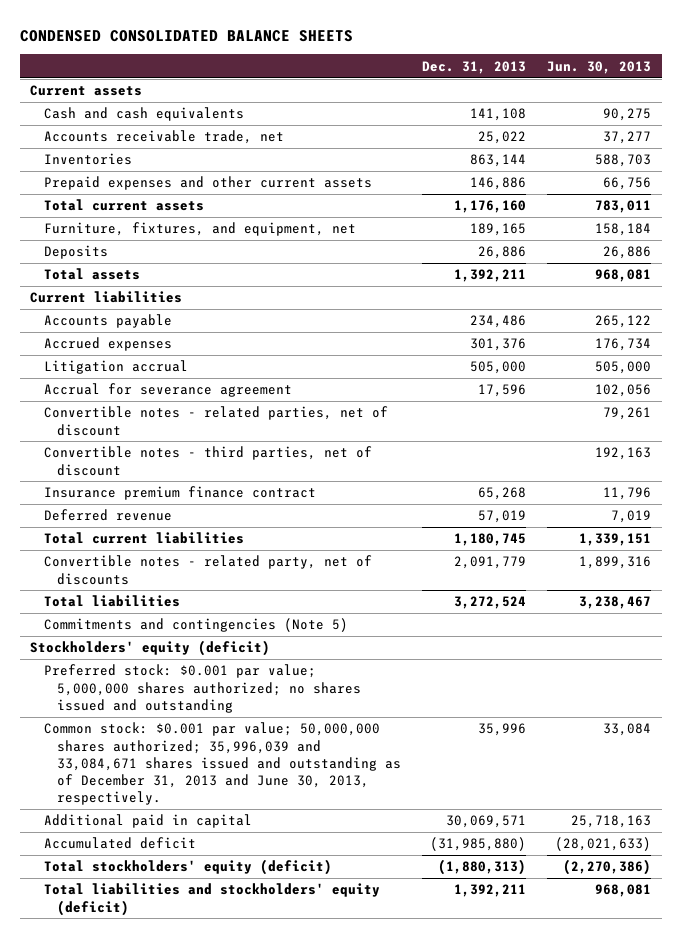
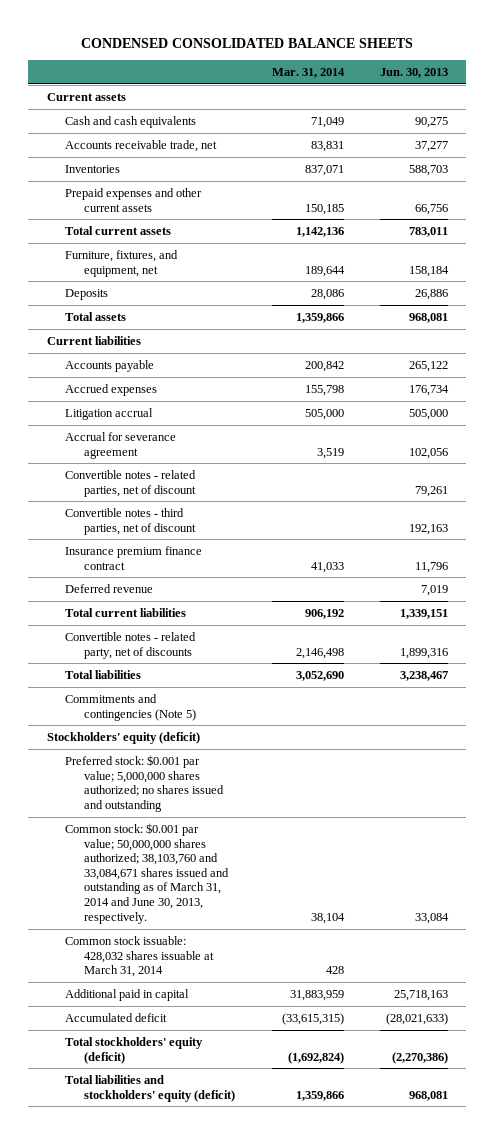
- | Dec. 31, 2013 | Jun. 30, 2013
+ | Mar. 31, 2014 | Jun. 30, 2013
- Common stock: $0.001 par value; 50,000,000 shares authorized; 35,996,039 and 33,084,671 shares issued and outstanding as of December 31, 2013 and June 30, 2013, respectively. | 35,996 | 33,084
+ Common stock: $0.001 par value; 50,000,000 shares authorized; 38,103,760 and 33,084,671 shares issued and outstanding as of March 31, 2014 and June 30, 2013, respectively. | 38,104 | 33,084
+ Common stock issuable: 428,032 shares issuable at March 31, 2014 | 428 |

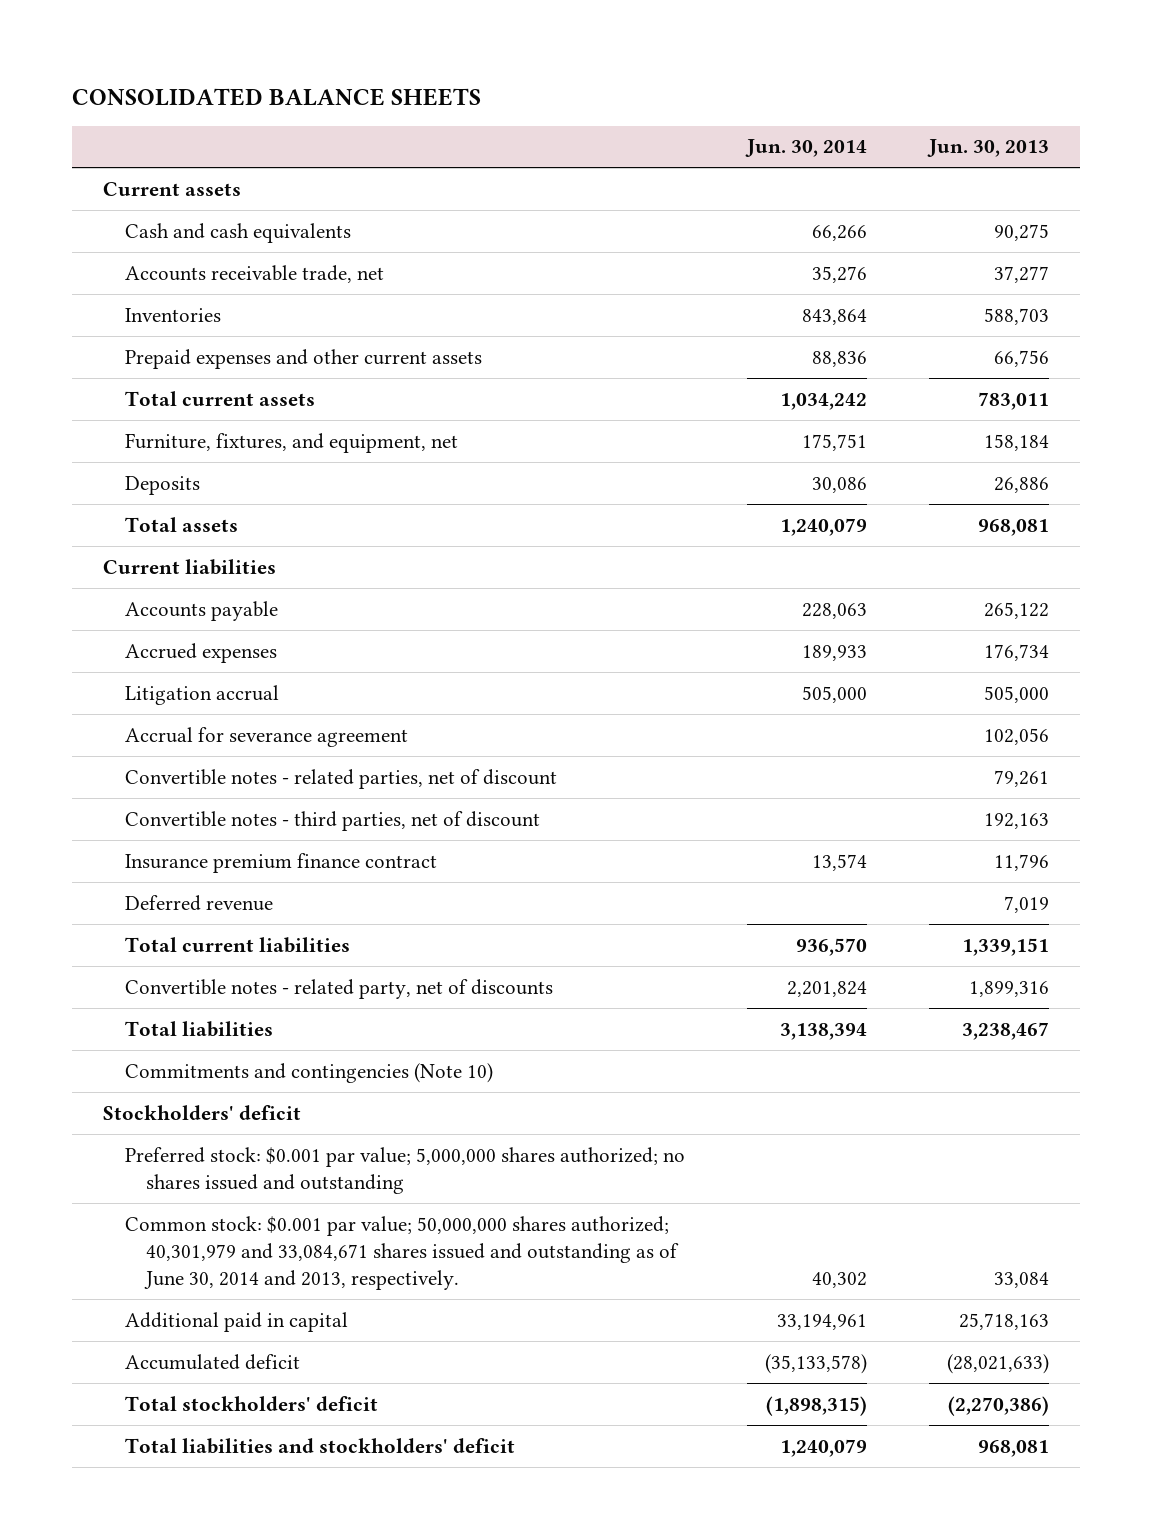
- CONDENSED CONSOLIDATED BALANCE SHEETS
+ CONSOLIDATED BALANCE SHEETS
- | Mar. 31, 2014 | Jun. 30, 2013
+ | Jun. 30, 2014 | Jun. 30, 2013
- Commitments and contingencies (Note 5)
- Stockholders' equity (deficit)
+ Commitments and contingencies (Note 10)
+ Stockholders' deficit
- Common stock: $0.001 par value; 50,000,000 shares authorized; 38,103,760 and 33,084,671 shares issued and outstanding as of March 31, 2014 and June 30, 2013, respectively. | 38,104 | 33,084
- Common stock issuable: 428,032 shares issuable at March 31, 2014 | 428 |
+ Common stock: $0.001 par value; 50,000,000 shares authorized; 40,301,979 and 33,084,671 shares issued and outstanding as of June 30, 2014 and 2013, respectively. | 40,302 | 33,084
- Total stockholders' equity (deficit) | (1,692,824) | (2,270,386)
- Total liabilities and stockholders' equity (deficit) | 1,359,866 | 968,081
+ Total stockholders' deficit | (1,898,315) | (2,270,386)
+ Total liabilities and stockholders' deficit | 1,240,079 | 968,081

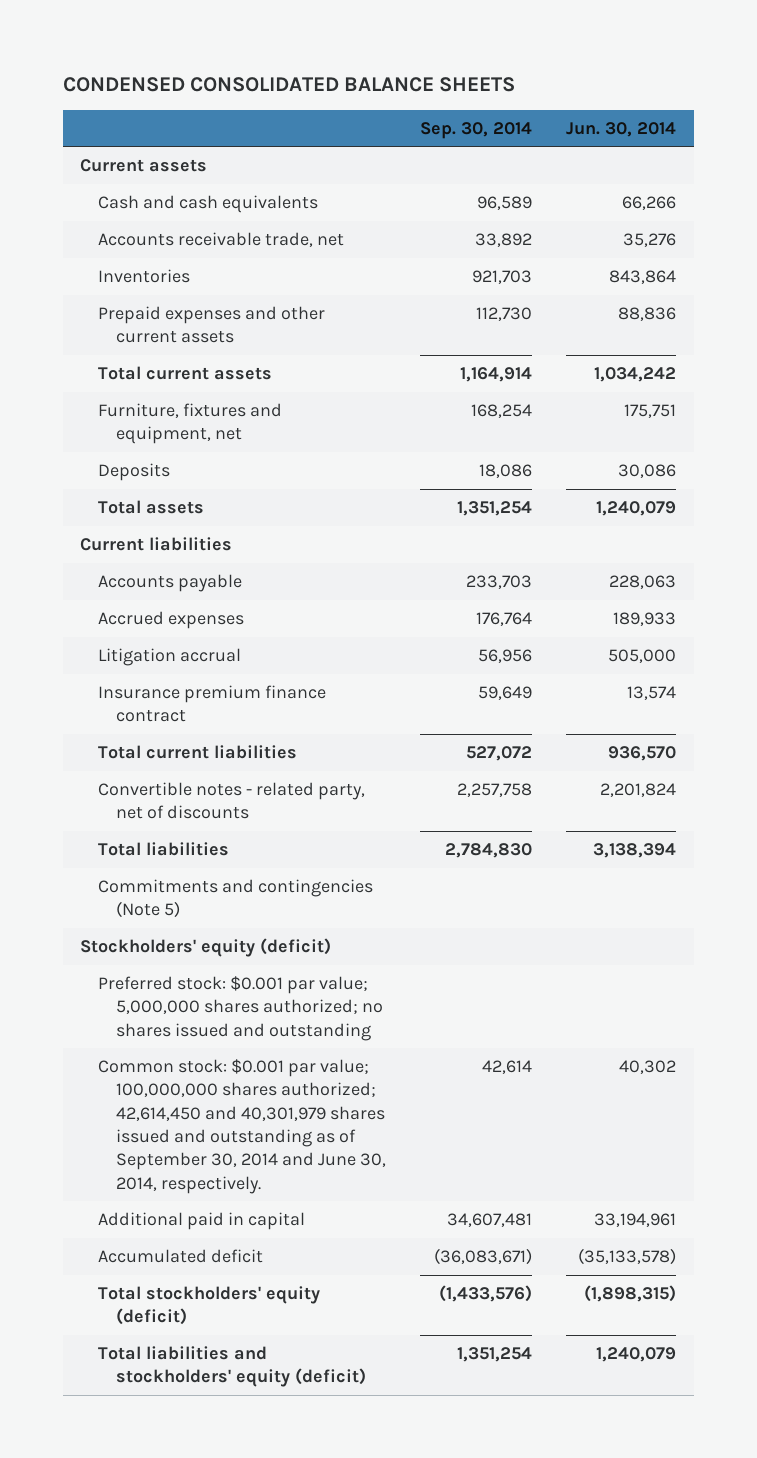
- CONSOLIDATED BALANCE SHEETS
+ CONDENSED CONSOLIDATED BALANCE SHEETS
- | Jun. 30, 2014 | Jun. 30, 2013
+ | Sep. 30, 2014 | Jun. 30, 2014
- Furniture, fixtures, and equipment, net | 175,751 | 158,184
+ Furniture, fixtures and equipment, net | 168,254 | 175,751
- Accrual for severance agreement | | 102,056
- Convertible notes - related parties, net of discount | | 79,261
- Convertible notes - third parties, net of discount | | 192,163
- Deferred revenue | | 7,019
- Commitments and contingencies (Note 10)
- Stockholders' deficit
+ Commitments and contingencies (Note 5)
+ Stockholders' equity (deficit)
- Common stock: $0.001 par value; 50,000,000 shares authorized; 40,301,979 and 33,084,671 shares issued and outstanding as of June 30, 2014 and 2013, respectively. | 40,302 | 33,084
+ Common stock: $0.001 par value; 100,000,000 shares authorized; 42,614,450 and 40,301,979 shares issued and outstanding as of September 30, 2014 and June 30, 2014, respectively. | 42,614 | 40,302
- Total stockholders' deficit | (1,898,315) | (2,270,386)
- Total liabilities and stockholders' deficit | 1,240,079 | 968,081
+ Total stockholders' equity (deficit) | (1,433,576) | (1,898,315)
+ Total liabilities and stockholders' equity (deficit) | 1,351,254 | 1,240,079

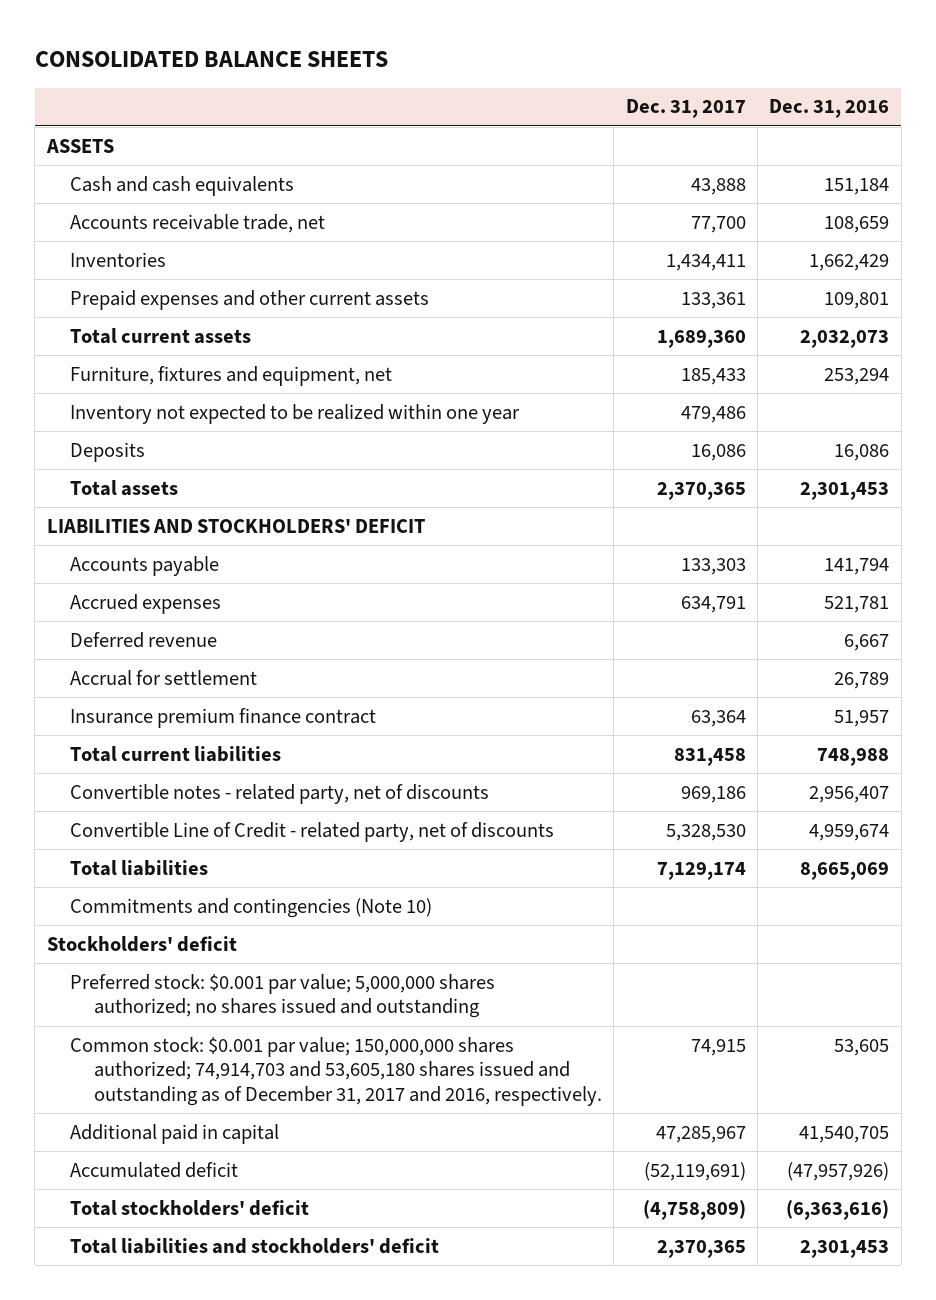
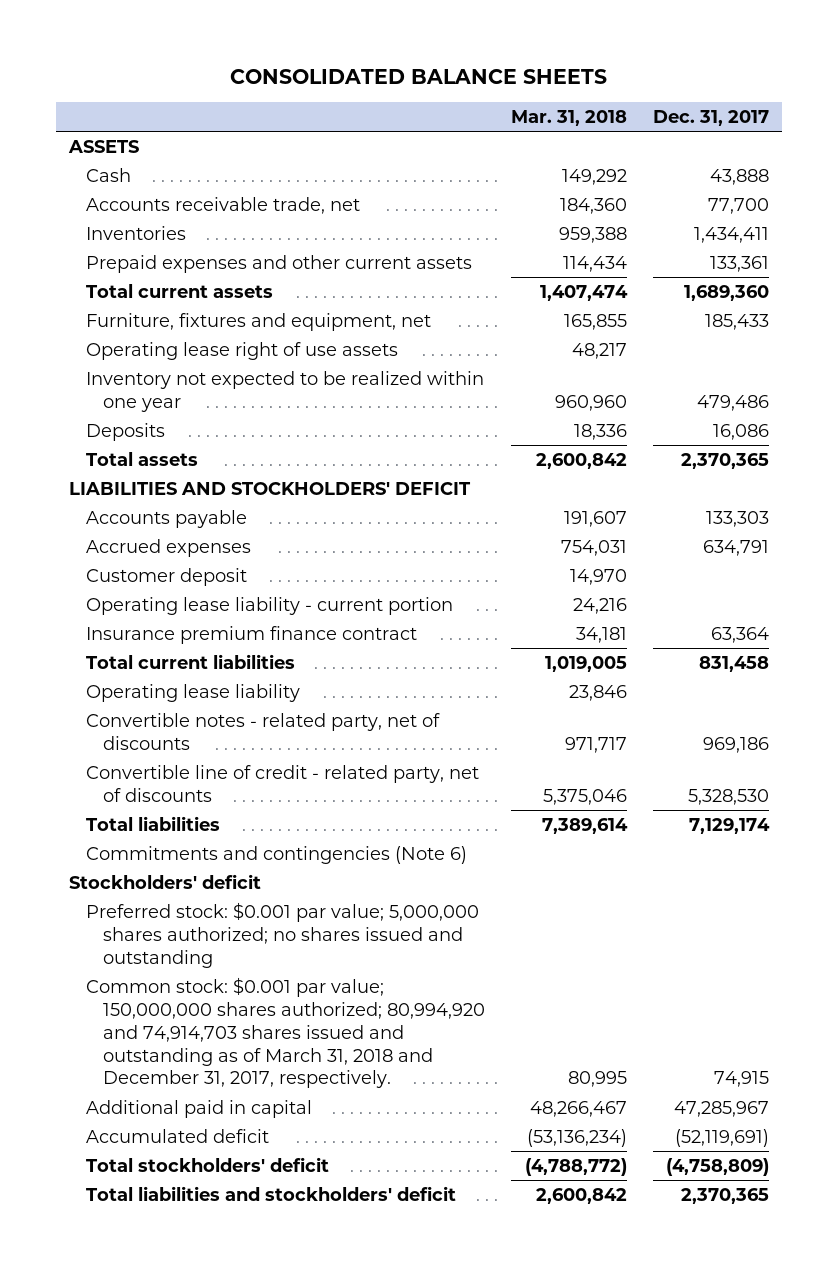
- | Dec. 31, 2017 | Dec. 31, 2016
+ | Mar. 31, 2018 | Dec. 31, 2017
- Cash and cash equivalents | 43,888 | 151,184
+ Cash | 149,292 | 43,888
+ Operating lease right of use assets | 48,217 |
- Deferred revenue | | 6,667
- Accrual for settlement | | 26,789
+ Customer deposit | 14,970 |
+ Operating lease liability - current portion | 24,216 |
+ Operating lease liability | 23,846 |
- Convertible Line of Credit - related party, net of discounts | 5,328,530 | 4,959,674
+ Convertible line of credit - related party, net of discounts | 5,375,046 | 5,328,530
- Commitments and contingencies (Note 10)
+ Commitments and contingencies (Note 6)
- Common stock: $0.001 par value; 150,000,000 shares authorized; 74,914,703 and 53,605,180 shares issued and outstanding as of December 31, 2017 and 2016, respectively. | 74,915 | 53,605
+ Common stock: $0.001 par value; 150,000,000 shares authorized; 80,994,920 and 74,914,703 shares issued and outstanding as of March 31, 2018 and December 31, 2017, respectively. | 80,995 | 74,915

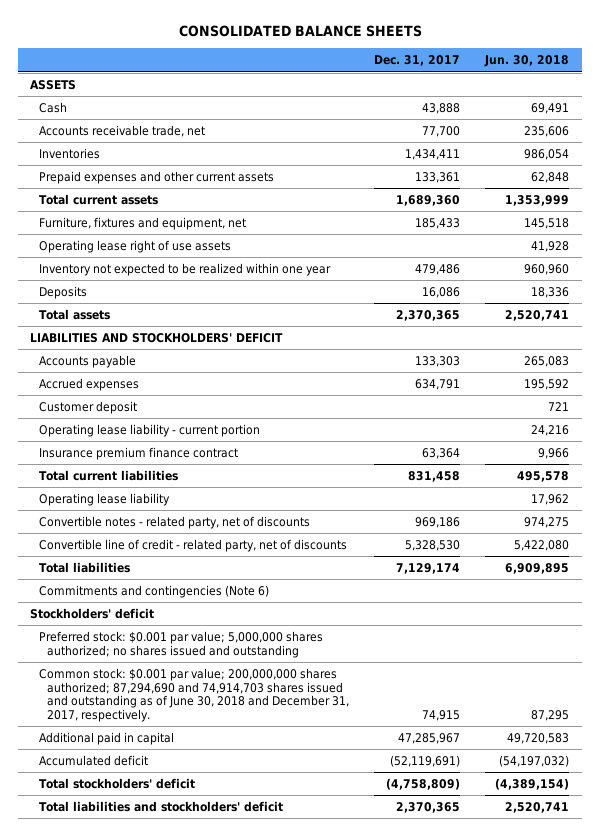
- | Mar. 31, 2018 | Dec. 31, 2017
+ | Dec. 31, 2017 | Jun. 30, 2018
- Common stock: $0.001 par value; 150,000,000 shares authorized; 80,994,920 and 74,914,703 shares issued and outstanding as of March 31, 2018 and December 31, 2017, respectively. | 80,995 | 74,915
+ Common stock: $0.001 par value; 200,000,000 shares authorized; 87,294,690 and 74,914,703 shares issued and outstanding as of June 30, 2018 and December 31, 2017, respectively. | 74,915 | 87,295

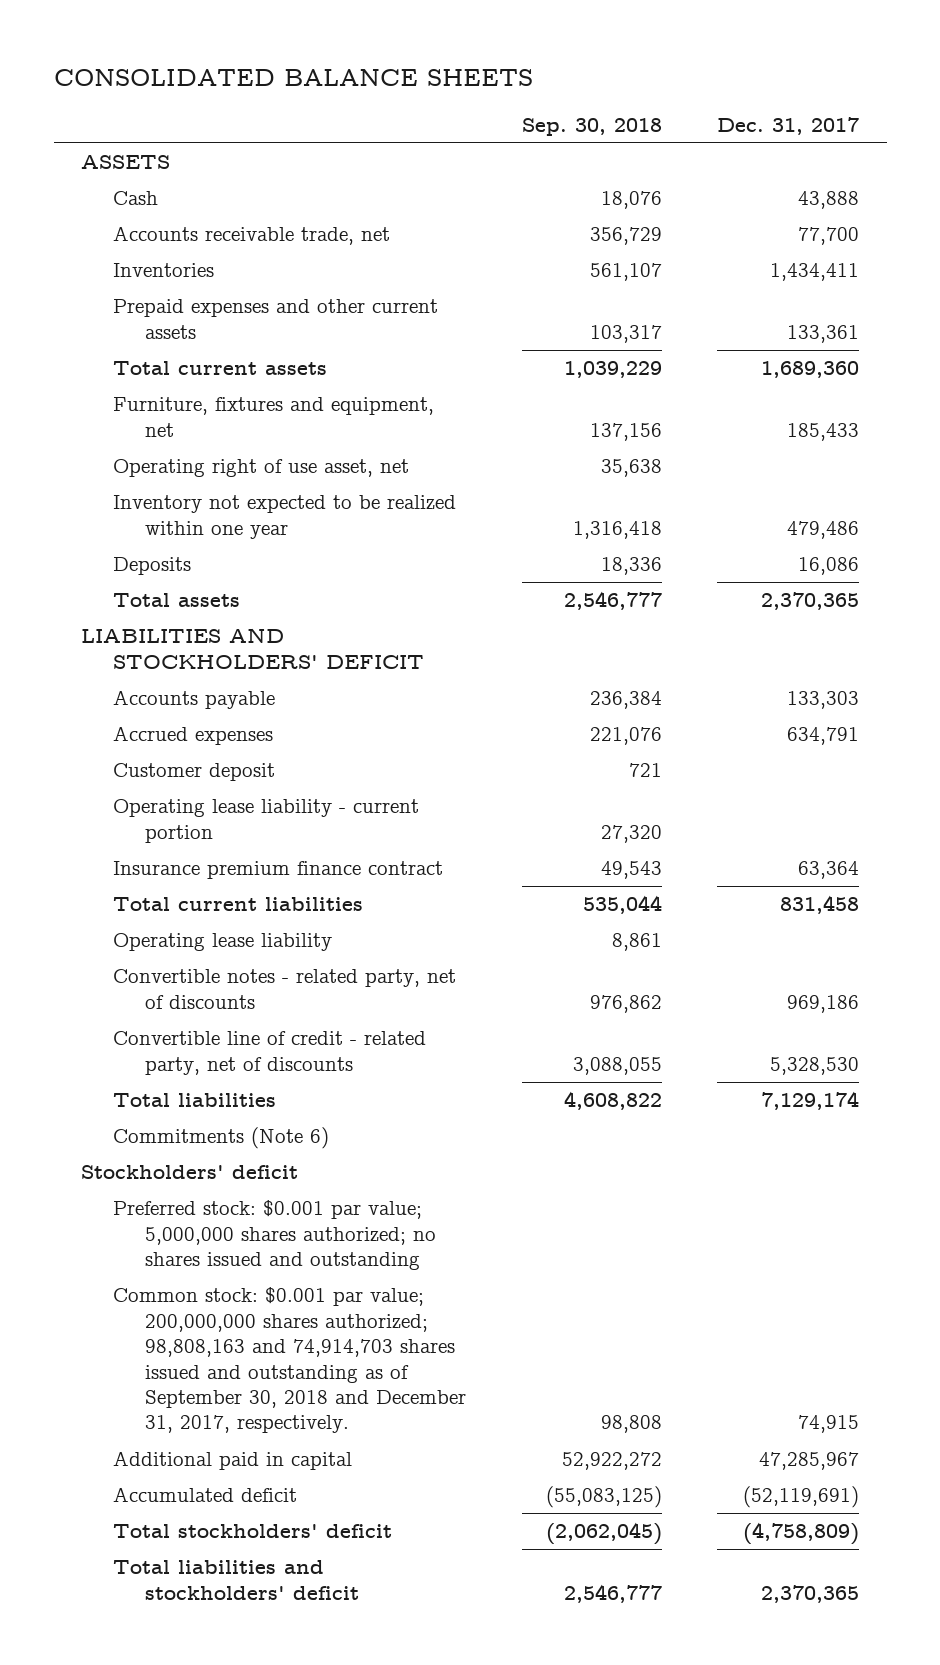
- | Dec. 31, 2017 | Jun. 30, 2018
+ | Sep. 30, 2018 | Dec. 31, 2017
- Operating lease right of use assets | | 41,928
+ Operating right of use asset, net | 35,638 |
- Commitments and contingencies (Note 6)
+ Commitments (Note 6)
- Common stock: $0.001 par value; 200,000,000 shares authorized; 87,294,690 and 74,914,703 shares issued and outstanding as of June 30, 2018 and December 31, 2017, respectively. | 74,915 | 87,295
+ Common stock: $0.001 par value; 200,000,000 shares authorized; 98,808,163 and 74,914,703 shares issued and outstanding as of September 30, 2018 and December 31, 2017, respectively. | 98,808 | 74,915

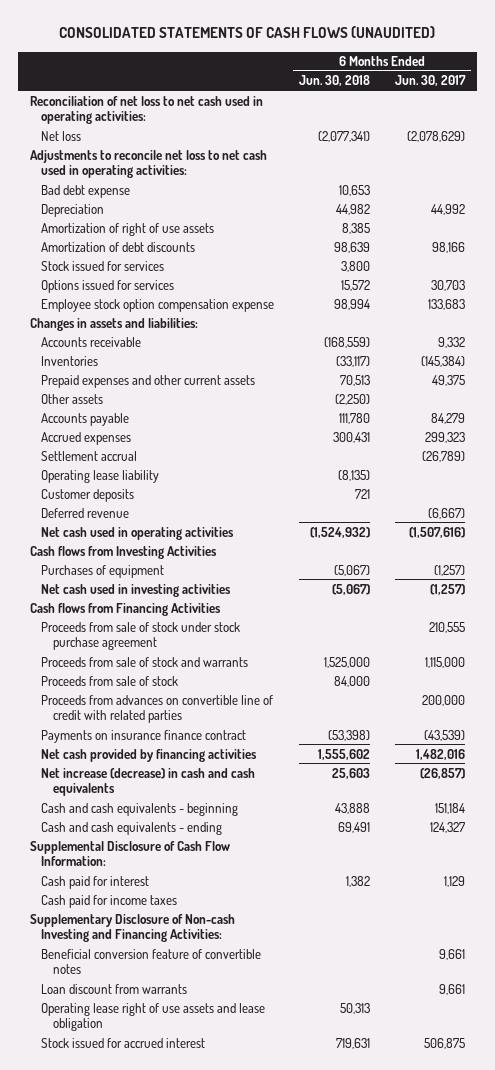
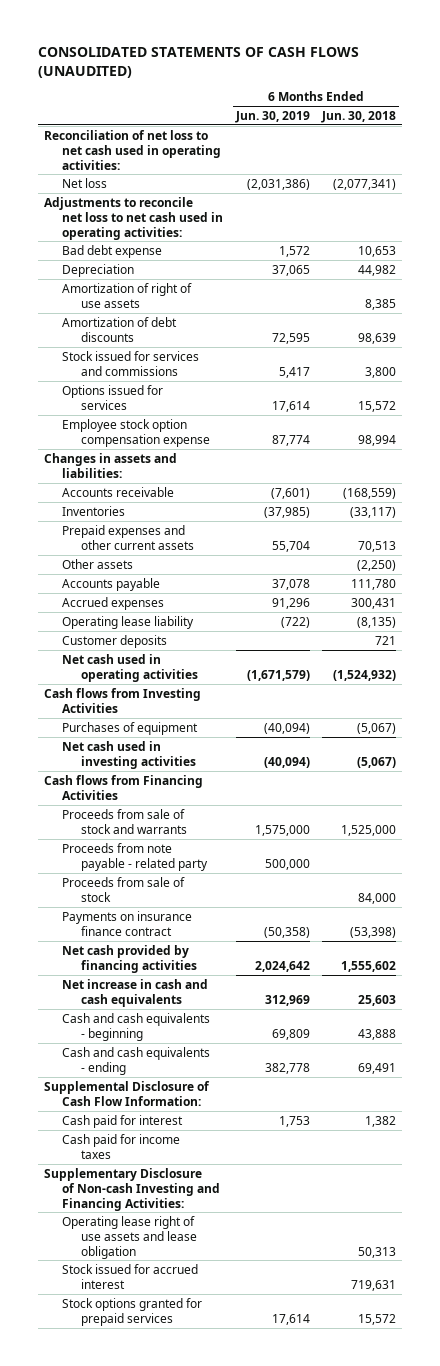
- | 6 Months Ended Jun. 30, 2018 | 6 Months Ended Jun. 30, 2017
+ | 6 Months Ended Jun. 30, 2019 | 6 Months Ended Jun. 30, 2018
- Stock issued for services | 3,800 |
+ Stock issued for services and commissions | 5,417 | 3,800
- Settlement accrual | | (26,789)
- Deferred revenue | | (6,667)
- Proceeds from sale of stock under stock purchase agreement | | 210,555
+ Proceeds from note payable - related party | 500,000 |
- Proceeds from advances on convertible line of credit with related parties | | 200,000
- Net increase (decrease) in cash and cash equivalents | 25,603 | (26,857)
+ Net increase in cash and cash equivalents | 312,969 | 25,603
- Beneficial conversion feature of convertible notes | | 9,661
- Loan discount from warrants | | 9,661
+ Stock options granted for prepaid services | 17,614 | 15,572

